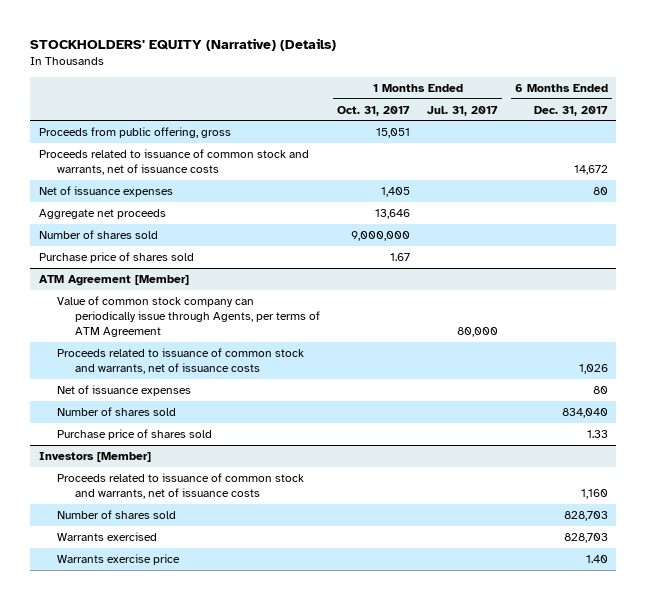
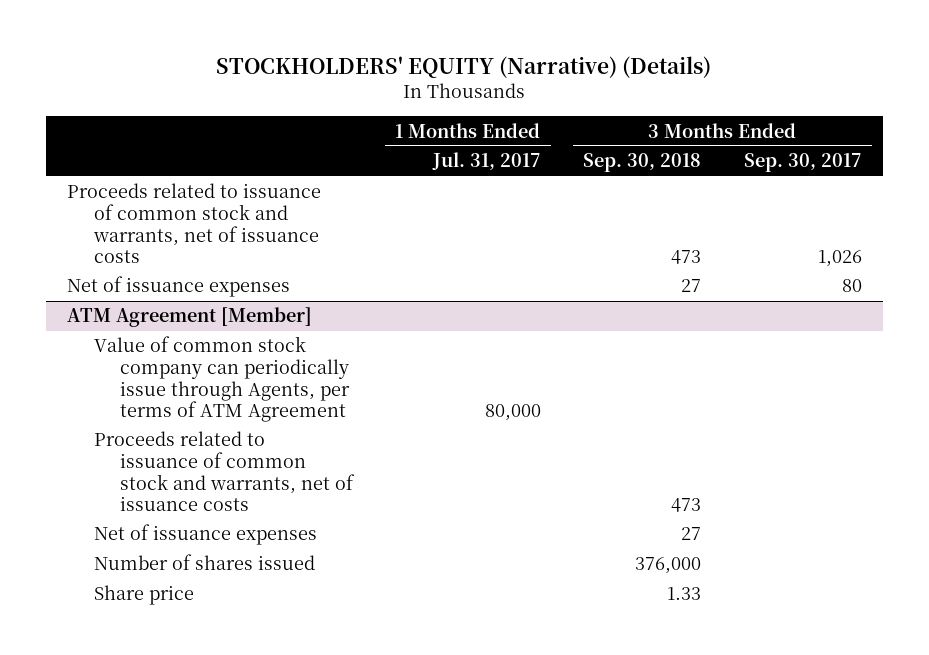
- | 1 Months Ended Oct. 31, 2017 | 1 Months Ended Jul. 31, 2017 | 6 Months Ended Dec. 31, 2017
+ | 1 Months Ended Jul. 31, 2017 | 3 Months Ended Sep. 30, 2018 | 3 Months Ended Sep. 30, 2017
- Proceeds from public offering, gross | 15,051 | |
- Aggregate net proceeds | 13,646 | |
- Number of shares sold | 9,000,000 | |
- Purchase price of shares sold | 1.67 | |
@ ATM Agreement [Member]
- Number of shares sold | | | 834,040
- Purchase price of shares sold | | | 1.33
- Investors [Member]
- Proceeds related to issuance of common stock and warrants, net of issuance costs | | | 1,160
- Number of shares sold | | | 828,703
- Warrants exercised | | | 828,703
- Warrants exercise price | | | 1.40
@ ATM Agreement [Member]
+ Number of shares issued | | 376,000 |
+ Share price | | 1.33 |

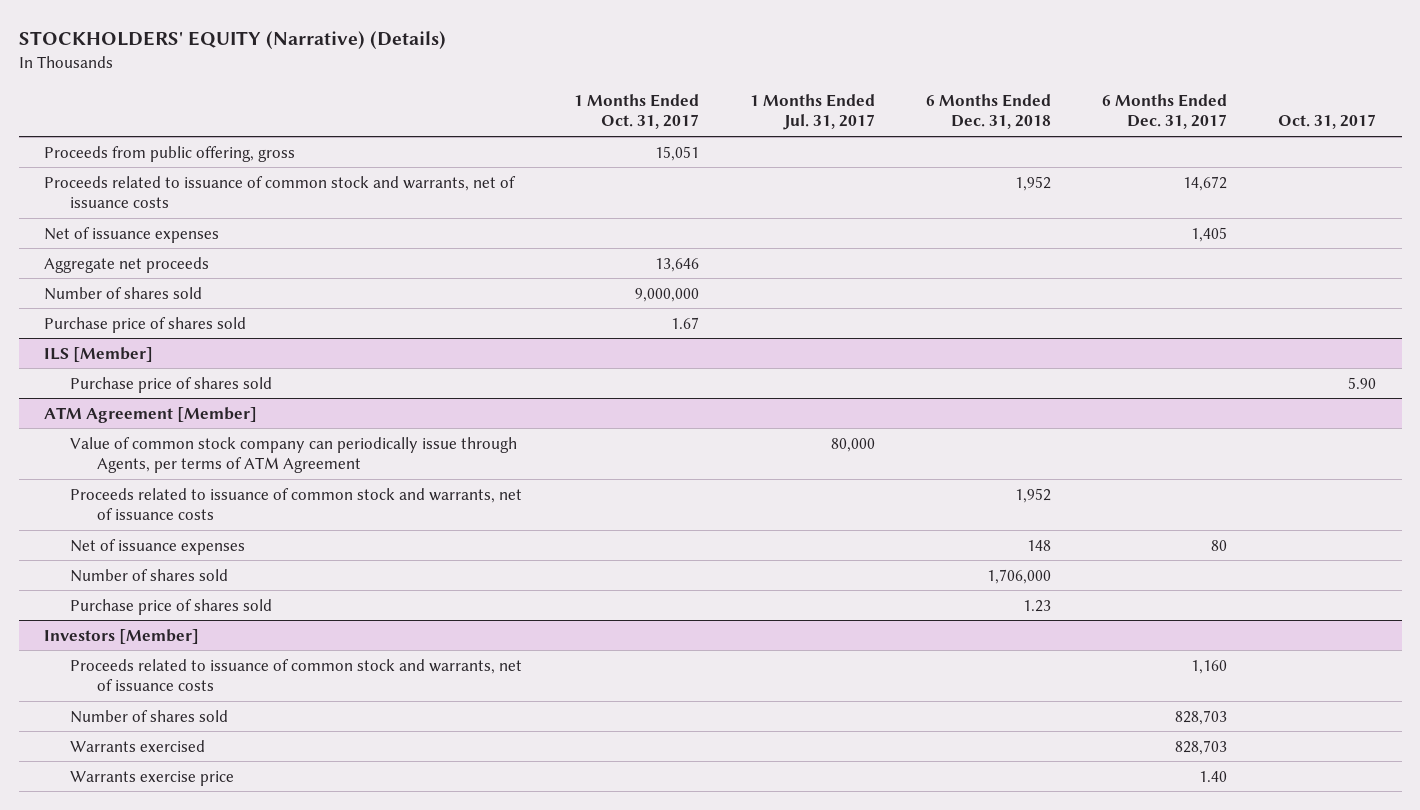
- | 1 Months Ended Jul. 31, 2017 | 3 Months Ended Sep. 30, 2018 | 3 Months Ended Sep. 30, 2017
+ | 1 Months Ended Oct. 31, 2017 | 1 Months Ended Jul. 31, 2017 | 6 Months Ended Dec. 31, 2018 | 6 Months Ended Dec. 31, 2017 | Oct. 31, 2017
+ Proceeds from public offering, gross | 15,051 | | | |
+ Aggregate net proceeds | 13,646 | | | |
+ Number of shares sold | 9,000,000 | | | |
+ Purchase price of shares sold | 1.67 | | | |
+ ILS [Member]
+ Purchase price of shares sold | | | | | 5.90
@ ATM Agreement [Member]
- Number of shares issued | | 376,000 |
- Share price | | 1.33 |
+ Number of shares sold | | | 1,706,000 | |
+ Purchase price of shares sold | | | 1.23 | |
+ Investors [Member]
+ Proceeds related to issuance of common stock and warrants, net of issuance costs | | | | 1,160 |
+ Number of shares sold | | | | 828,703 |
+ Warrants exercised | | | | 828,703 |
+ Warrants exercise price | | | | 1.40 |

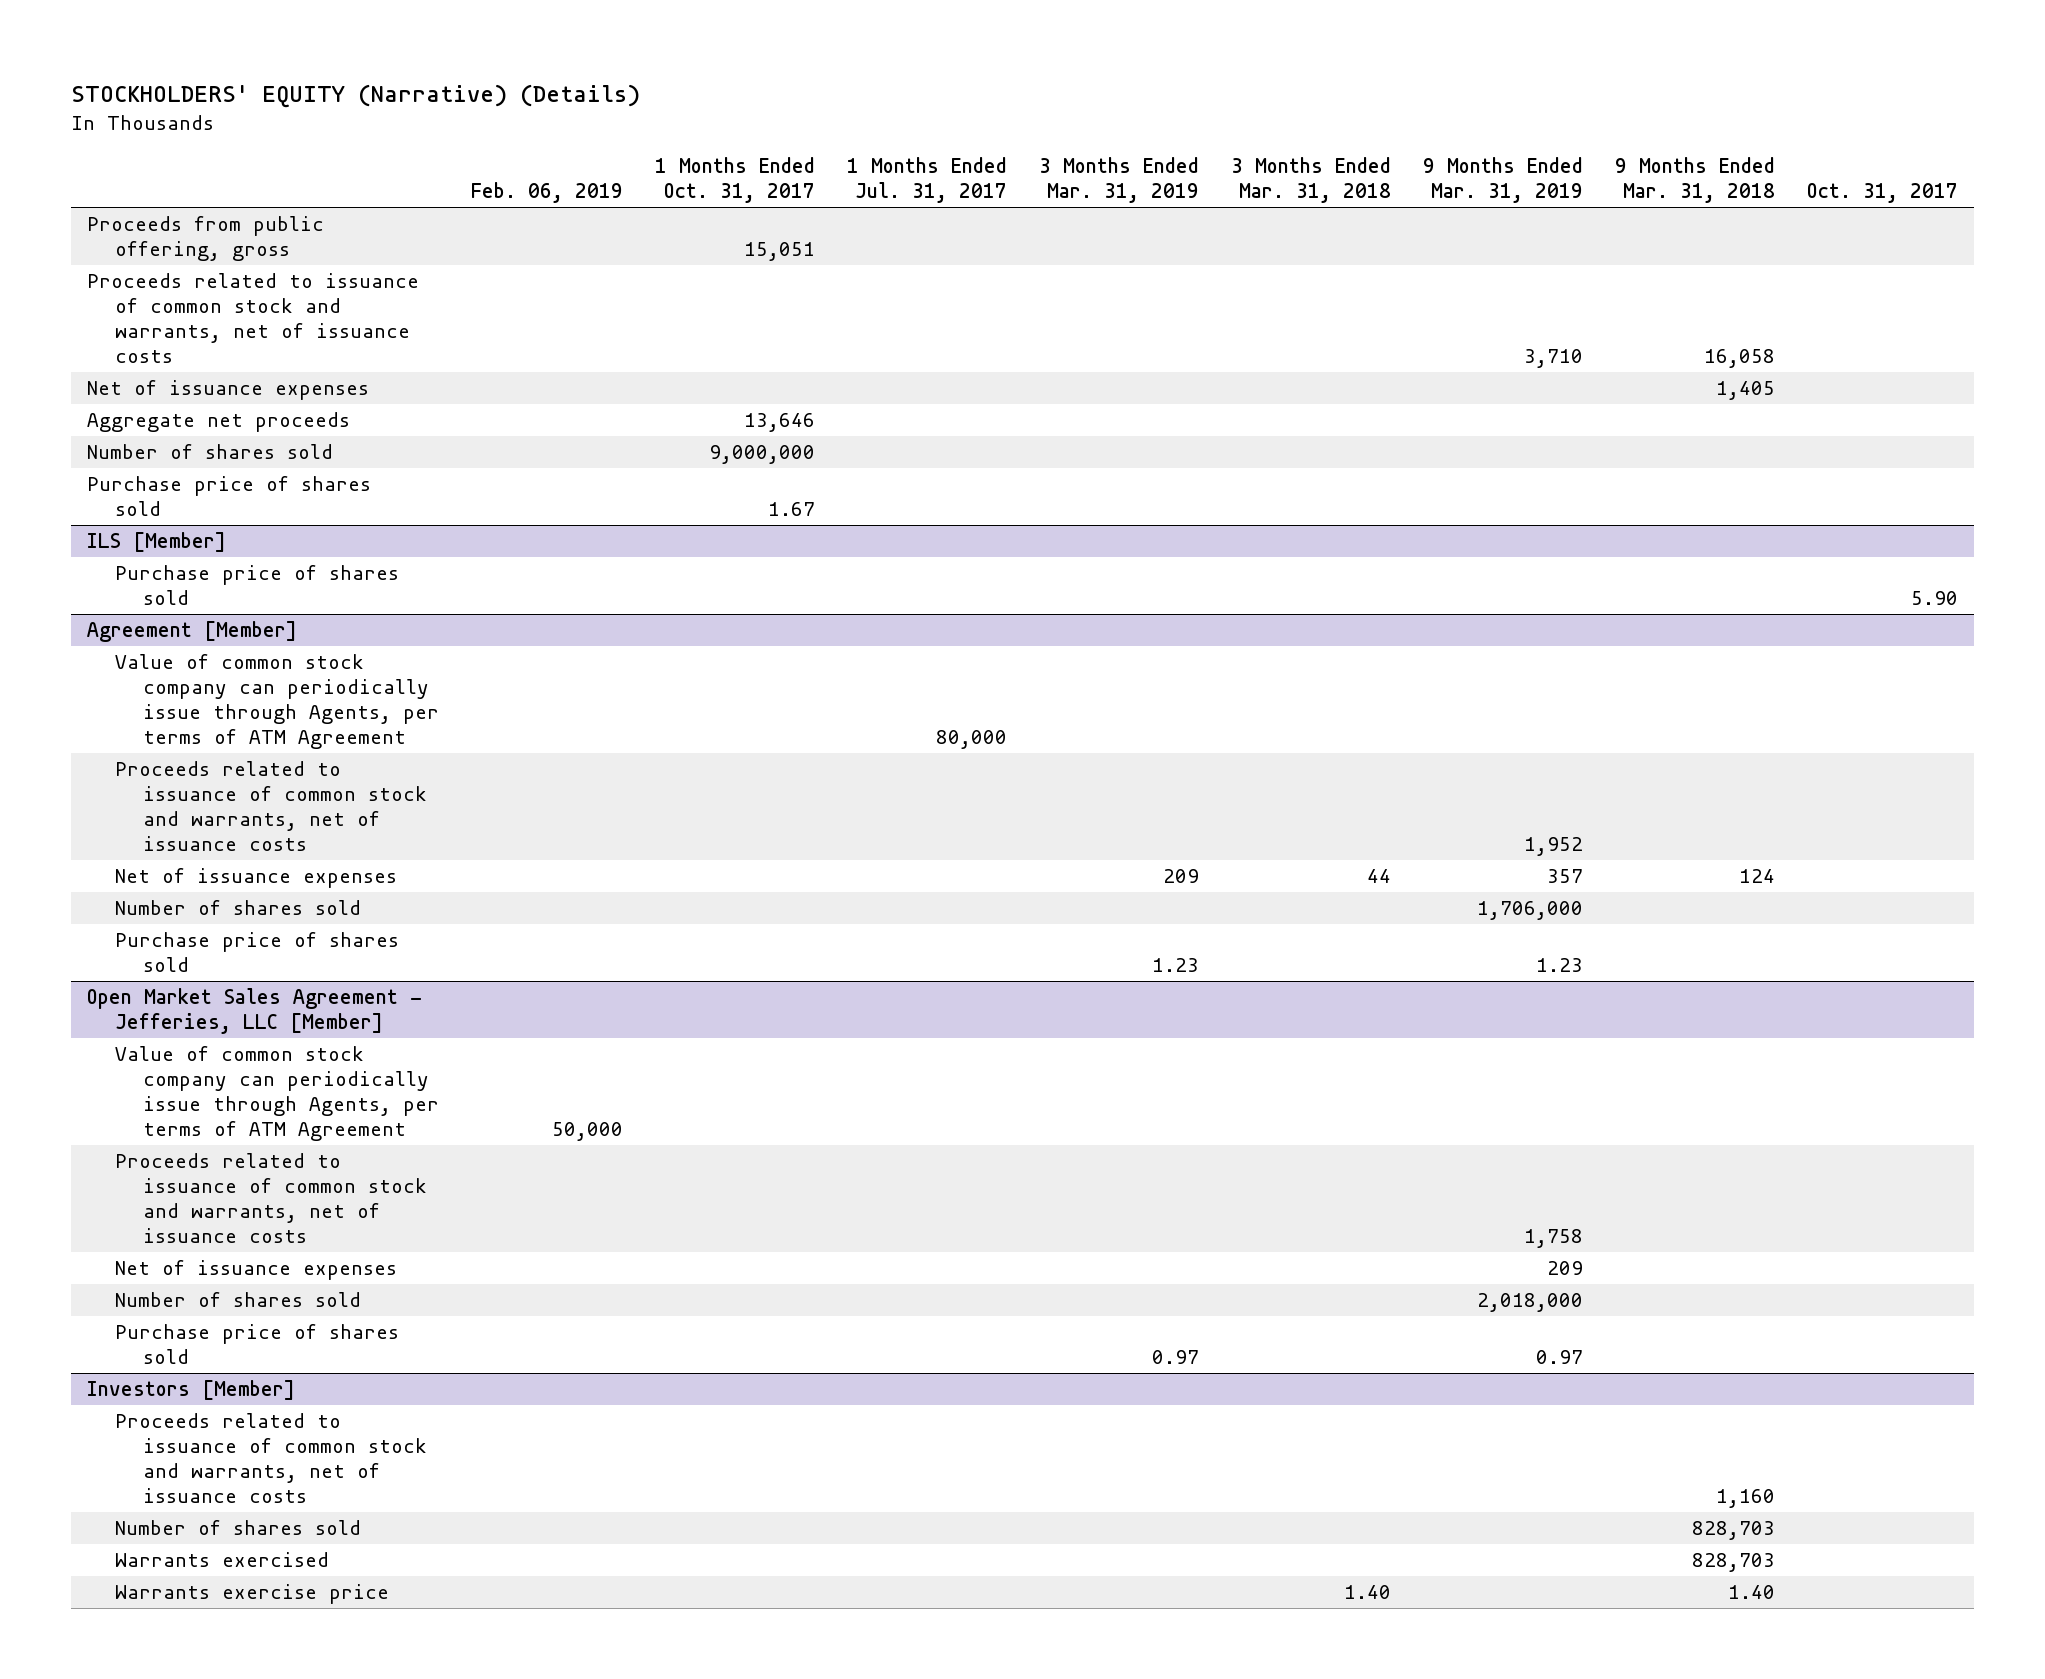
- | 1 Months Ended Oct. 31, 2017 | 1 Months Ended Jul. 31, 2017 | 6 Months Ended Dec. 31, 2018 | 6 Months Ended Dec. 31, 2017 | Oct. 31, 2017
+ | Feb. 06, 2019 | 1 Months Ended Oct. 31, 2017 | 1 Months Ended Jul. 31, 2017 | 3 Months Ended Mar. 31, 2019 | 3 Months Ended Mar. 31, 2018 | 9 Months Ended Mar. 31, 2019 | 9 Months Ended Mar. 31, 2018 | Oct. 31, 2017
- ATM Agreement [Member]
+ Agreement [Member]
+ Open Market Sales Agreement - Jefferies, LLC [Member]
+ Value of common stock company can periodically issue through Agents, per terms of ATM Agreement | 50,000 | | | | | | |
+ Proceeds related to issuance of common stock and warrants, net of issuance costs | | | | | | 1,758 | |
+ Net of issuance expenses | | | | | | 209 | |
+ Number of shares sold | | | | | | 2,018,000 | |
+ Purchase price of shares sold | | | | 0.97 | | 0.97 | |

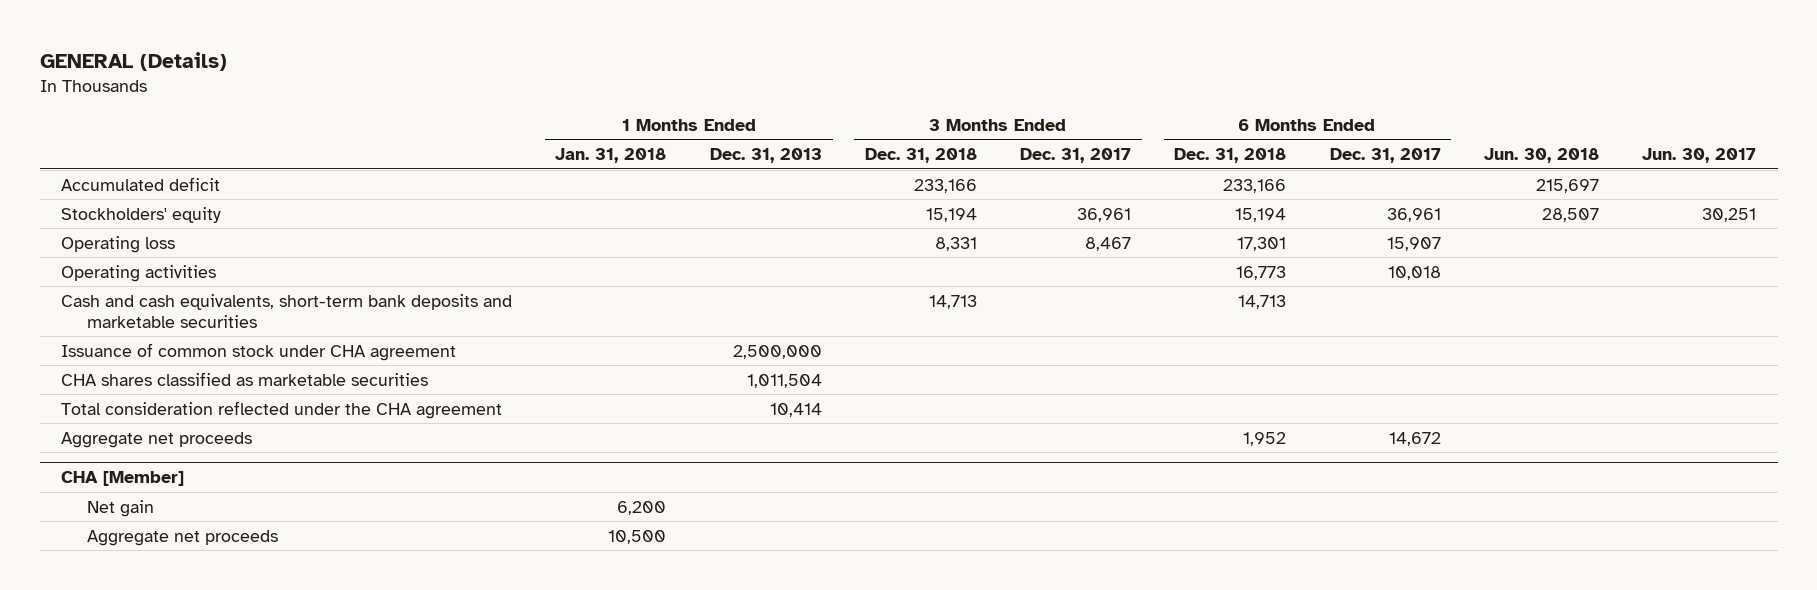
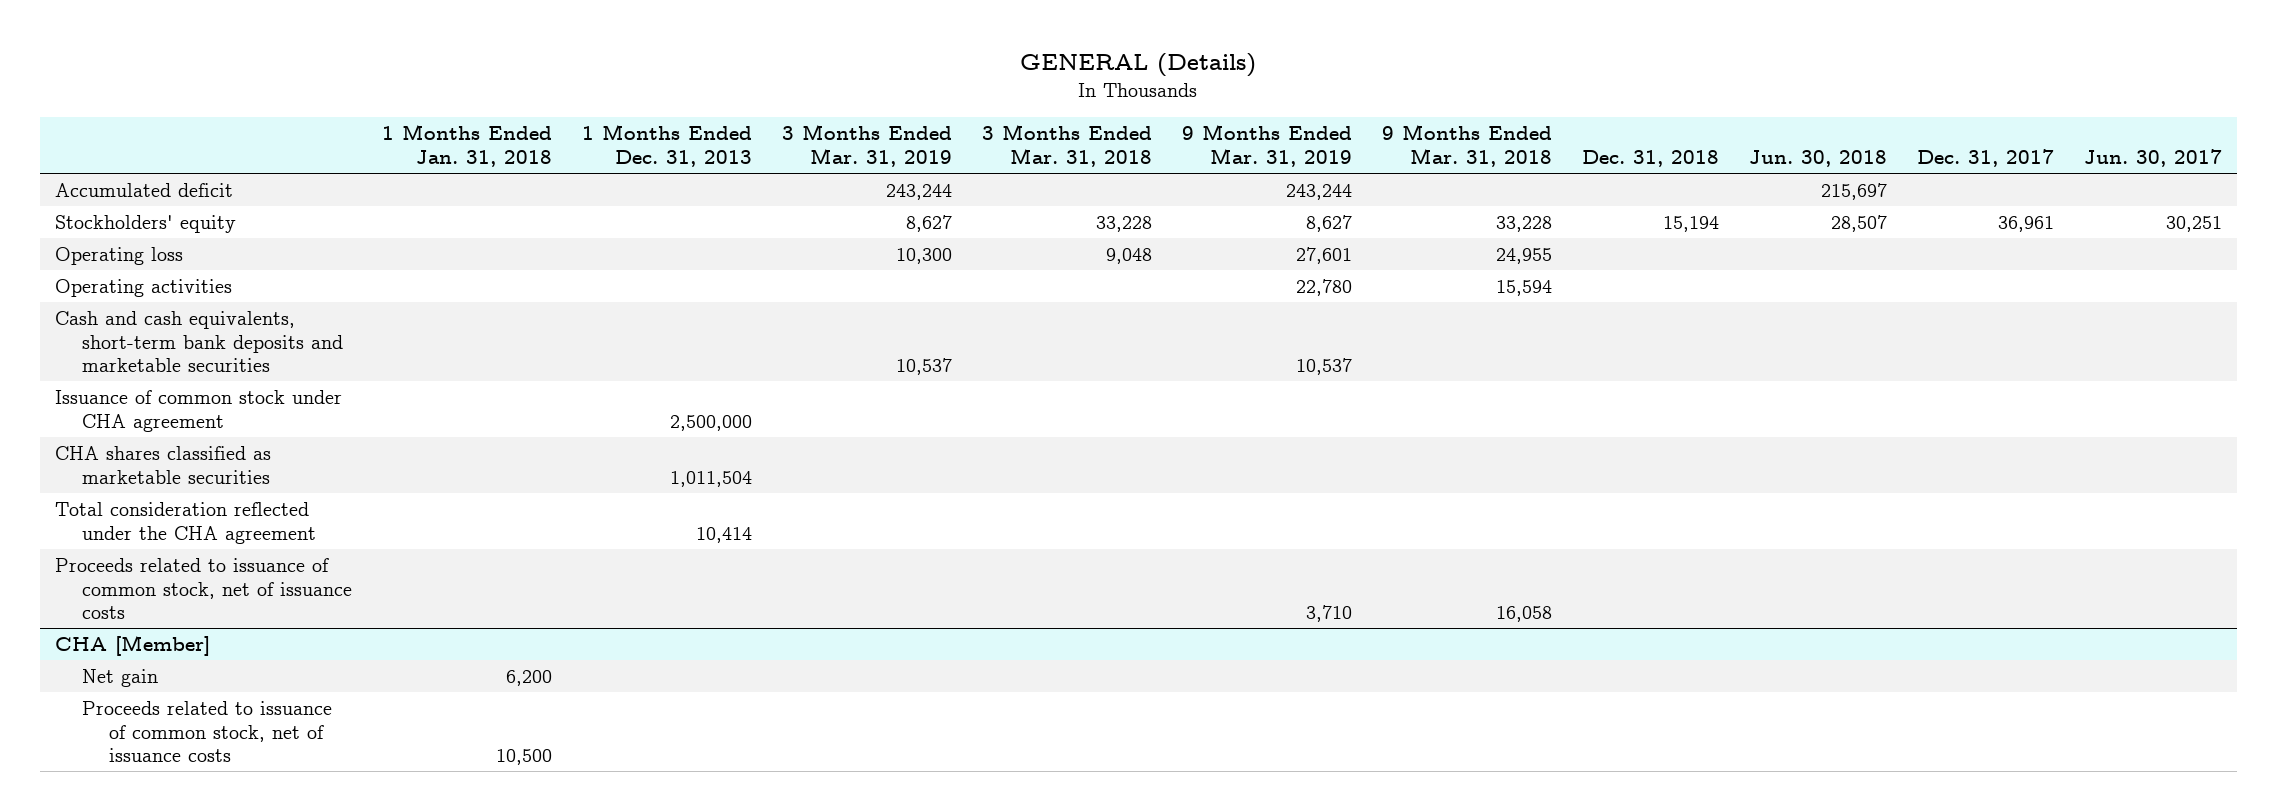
- | 1 Months Ended Jan. 31, 2018 | 1 Months Ended Dec. 31, 2013 | 3 Months Ended Dec. 31, 2018 | 3 Months Ended Dec. 31, 2017 | 6 Months Ended Dec. 31, 2018 | 6 Months Ended Dec. 31, 2017 | Jun. 30, 2018 | Jun. 30, 2017
+ | 1 Months Ended Jan. 31, 2018 | 1 Months Ended Dec. 31, 2013 | 3 Months Ended Mar. 31, 2019 | 3 Months Ended Mar. 31, 2018 | 9 Months Ended Mar. 31, 2019 | 9 Months Ended Mar. 31, 2018 | Dec. 31, 2018 | Jun. 30, 2018 | Dec. 31, 2017 | Jun. 30, 2017
- Aggregate net proceeds | | | | | 1,952 | 14,672 | |
+ Proceeds related to issuance of common stock, net of issuance costs | | | | | 3,710 | 16,058 | | | |
@ CHA [Member]
- Aggregate net proceeds | 10,500 | | | | | | |
+ Proceeds related to issuance of common stock, net of issuance costs | 10,500 | | | | | | | | |

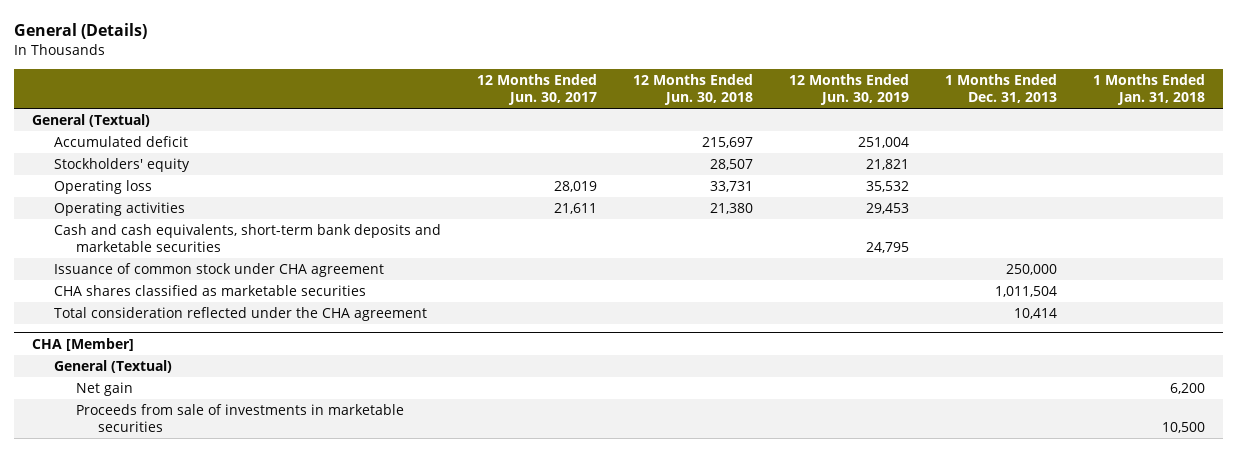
- GENERAL (Details)
+ General (Details)
- | 1 Months Ended Jan. 31, 2018 | 1 Months Ended Dec. 31, 2013 | 3 Months Ended Mar. 31, 2019 | 3 Months Ended Mar. 31, 2018 | 9 Months Ended Mar. 31, 2019 | 9 Months Ended Mar. 31, 2018 | Dec. 31, 2018 | Jun. 30, 2018 | Dec. 31, 2017 | Jun. 30, 2017
+ | 12 Months Ended Jun. 30, 2017 | 12 Months Ended Jun. 30, 2018 | 12 Months Ended Jun. 30, 2019 | 1 Months Ended Dec. 31, 2013 | 1 Months Ended Jan. 31, 2018
+ General (Textual)
- Issuance of common stock under CHA agreement | | 2,500,000 | | | | | | | |
+ Issuance of common stock under CHA agreement | | | | 250,000 |
- Proceeds related to issuance of common stock, net of issuance costs | | | | | 3,710 | 16,058 | | | |
@ CHA [Member]
+ General (Textual)
- Proceeds related to issuance of common stock, net of issuance costs | 10,500 | | | | | | | | |
+ Proceeds from sale of investments in marketable securities | | | | | 10,500

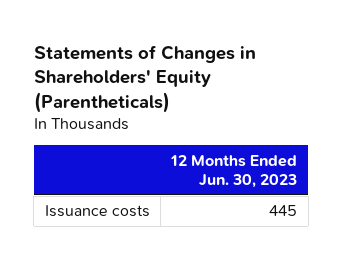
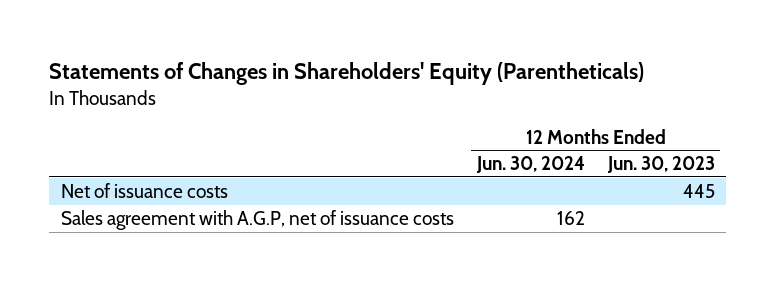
- | 12 Months Ended Jun. 30, 2023
+ | 12 Months Ended Jun. 30, 2024 | 12 Months Ended Jun. 30, 2023
- Issuance costs | 445
+ Net of issuance costs | | 445
+ Sales agreement with A.G.P, net of issuance costs | 162 |

